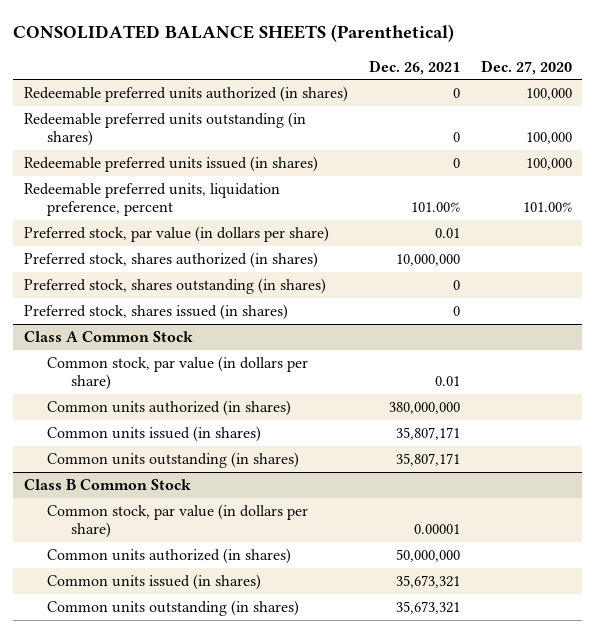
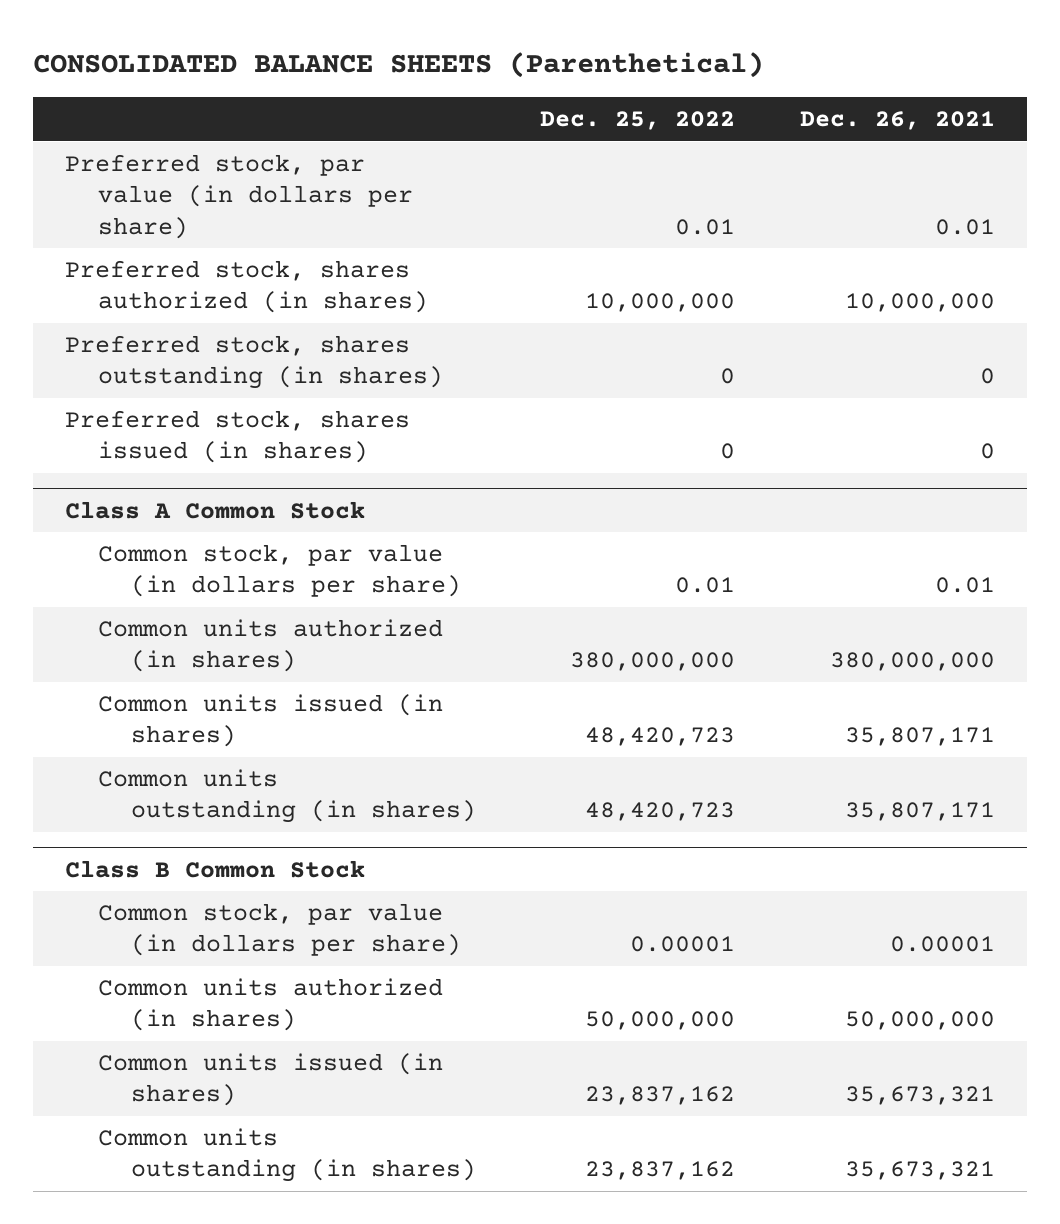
- | Dec. 26, 2021 | Dec. 27, 2020
+ | Dec. 25, 2022 | Dec. 26, 2021
- Redeemable preferred units authorized (in shares) | 0 | 100,000
- Redeemable preferred units outstanding (in shares) | 0 | 100,000
- Redeemable preferred units issued (in shares) | 0 | 100,000
- Redeemable preferred units, liquidation preference, percent | 101.00% | 101.00%

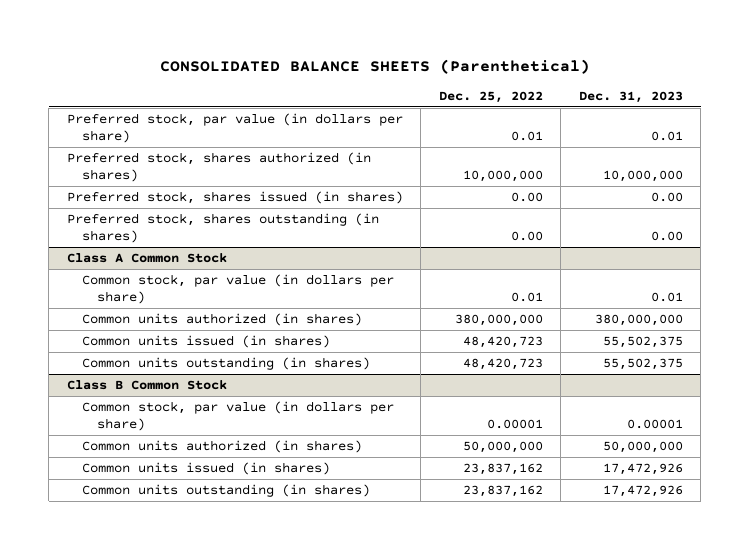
- | Dec. 25, 2022 | Dec. 26, 2021
+ | Dec. 25, 2022 | Dec. 31, 2023
- Preferred stock, shares outstanding (in shares) | 0 | 0
- Preferred stock, shares issued (in shares) | 0 | 0
+ Preferred stock, shares issued (in shares) | 0.00 | 0.00
+ Preferred stock, shares outstanding (in shares) | 0.00 | 0.00

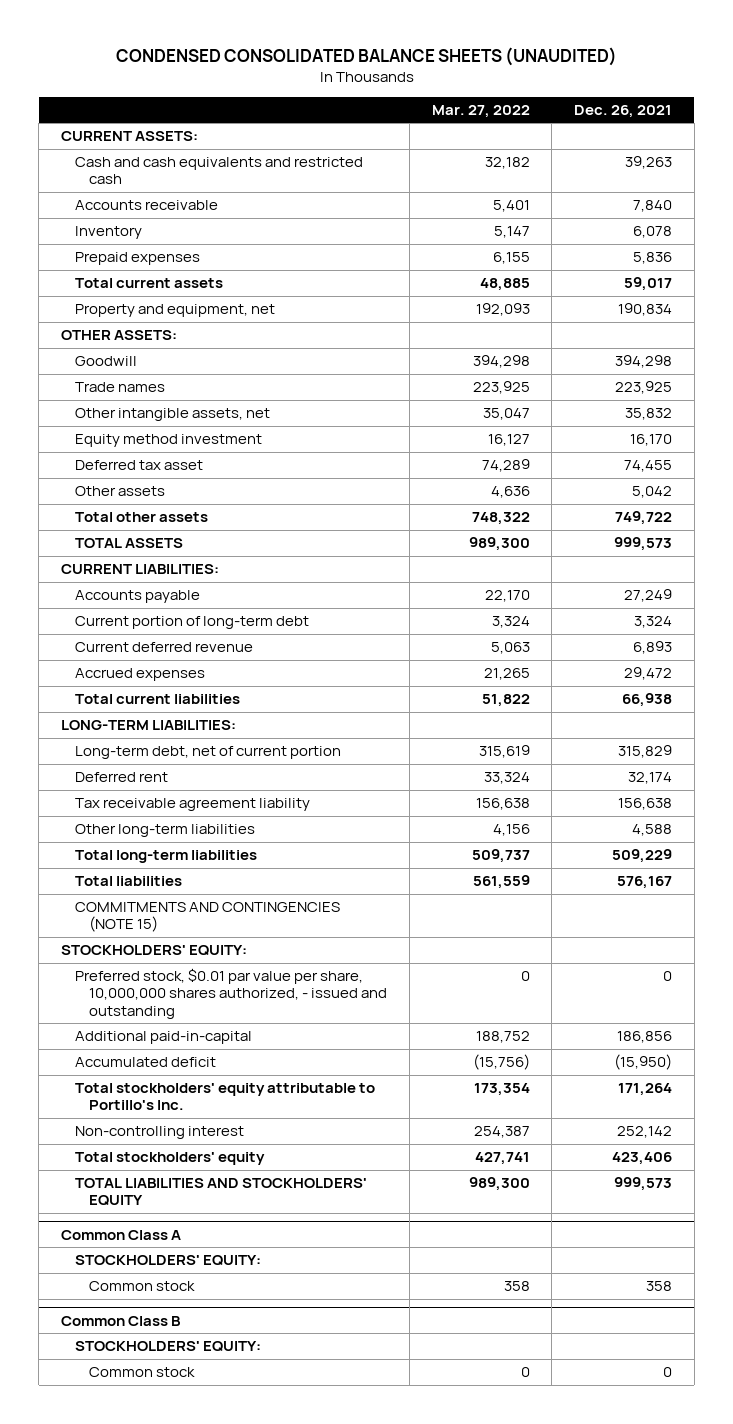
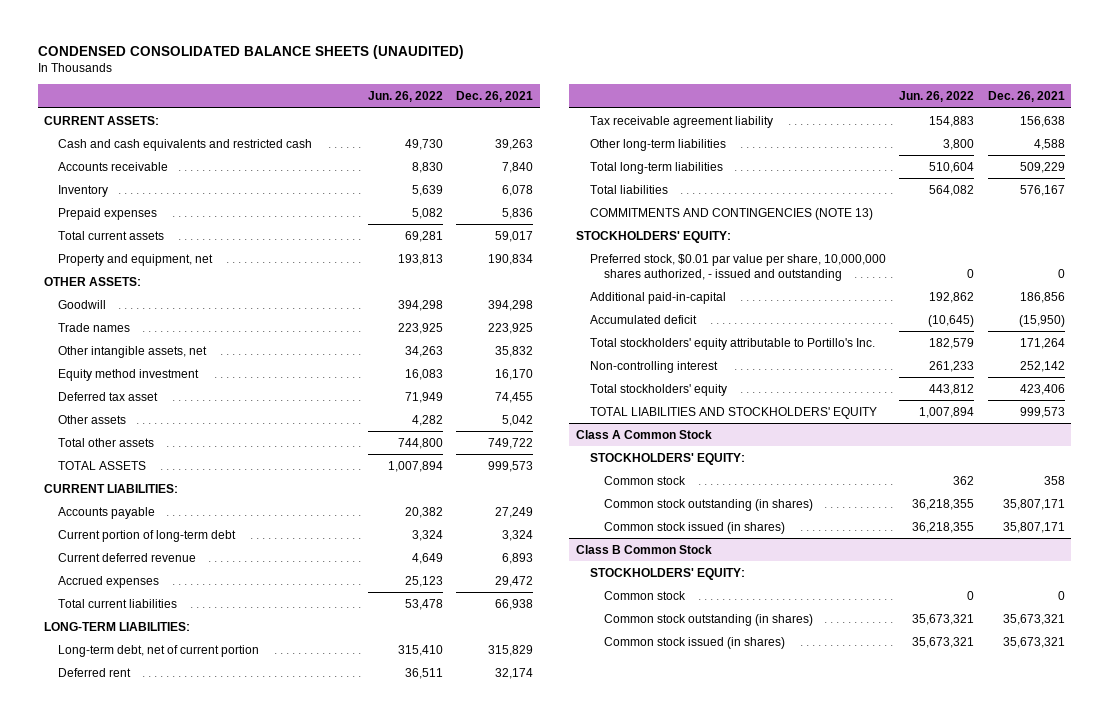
- | Mar. 27, 2022 | Dec. 26, 2021
+ | Jun. 26, 2022 | Dec. 26, 2021
- COMMITMENTS AND CONTINGENCIES (NOTE 15)
+ COMMITMENTS AND CONTINGENCIES (NOTE 13)
- Common Class A
+ Class A Common Stock
- Common Class B
+ Common stock outstanding (in shares) | 36,218,355 | 35,807,171
+ Common stock issued (in shares) | 36,218,355 | 35,807,171
+ Class B Common Stock
+ Common stock outstanding (in shares) | 35,673,321 | 35,673,321
+ Common stock issued (in shares) | 35,673,321 | 35,673,321

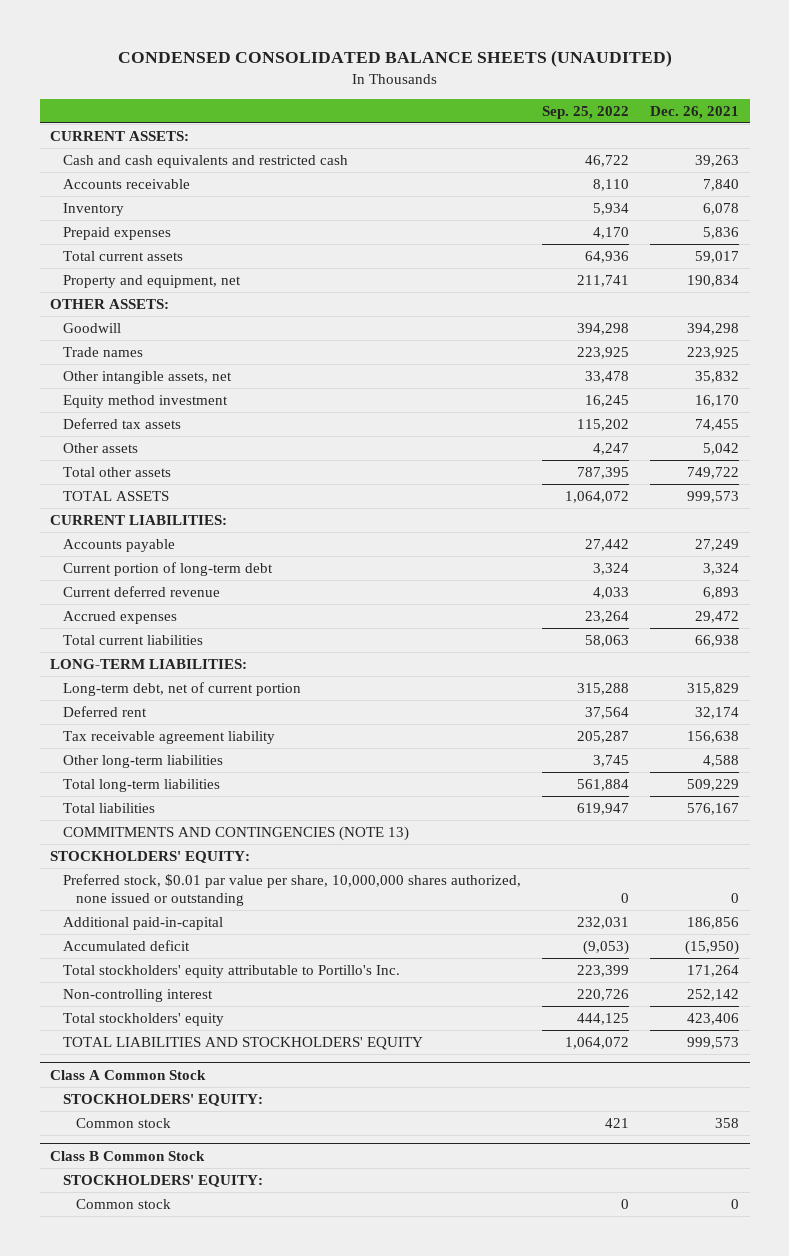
- | Jun. 26, 2022 | Dec. 26, 2021
+ | Sep. 25, 2022 | Dec. 26, 2021
- Deferred tax asset | 71,949 | 74,455
+ Deferred tax assets | 115,202 | 74,455
- Preferred stock, $0.01 par value per share, 10,000,000 shares authorized, - issued and outstanding | 0 | 0
+ Preferred stock, $0.01 par value per share, 10,000,000 shares authorized, none issued or outstanding | 0 | 0
@ Class A Common Stock
- Common stock outstanding (in shares) | 36,218,355 | 35,807,171
- Common stock issued (in shares) | 36,218,355 | 35,807,171
@ Class B Common Stock
- Common stock outstanding (in shares) | 35,673,321 | 35,673,321
- Common stock issued (in shares) | 35,673,321 | 35,673,321

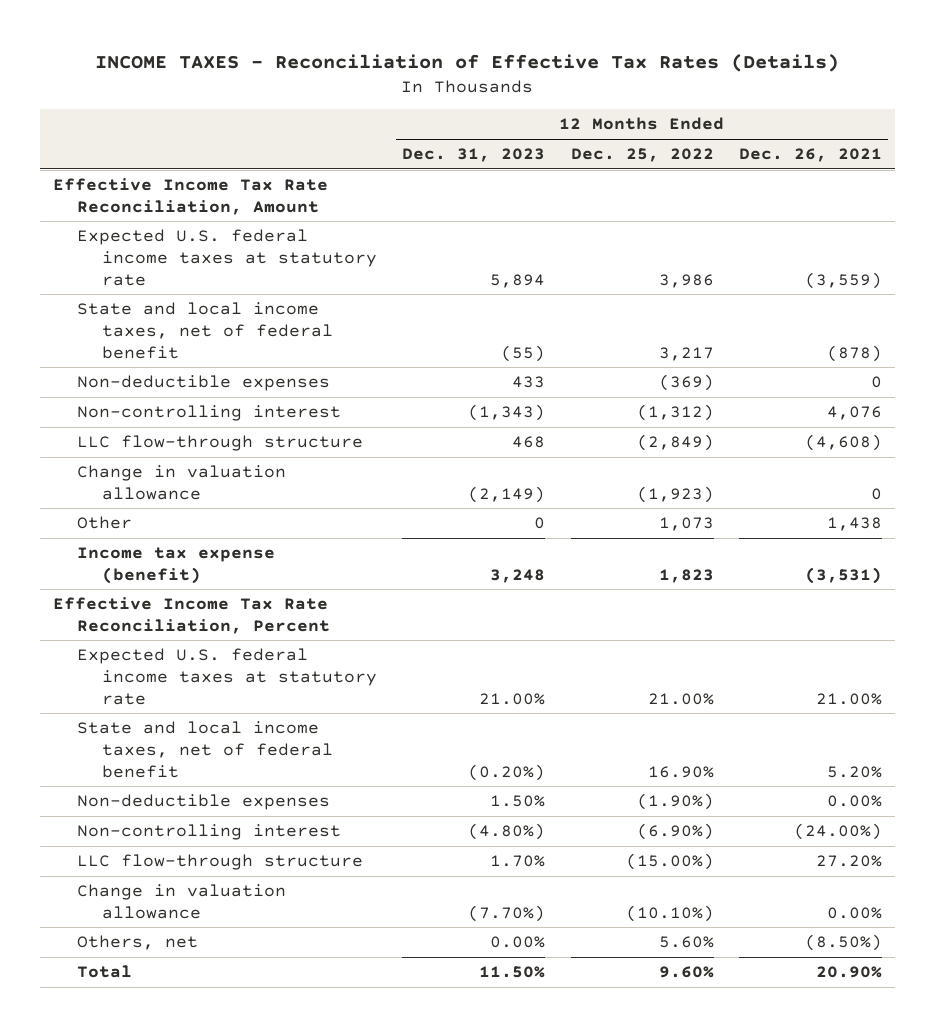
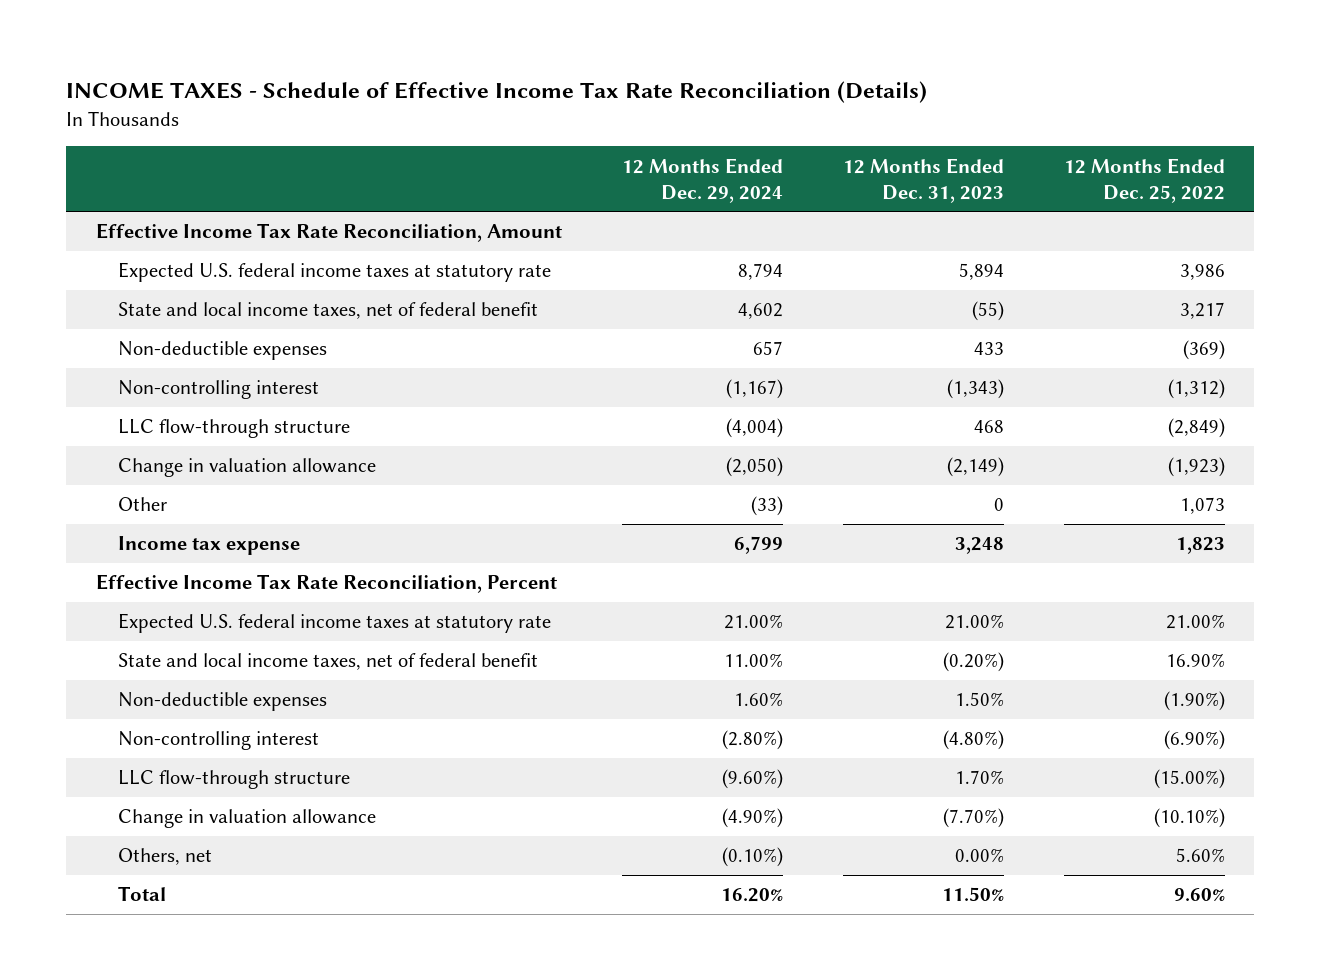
- INCOME TAXES - Reconciliation of Effective Tax Rates (Details)
+ INCOME TAXES - Schedule of Effective Income Tax Rate Reconciliation (Details)
- | 12 Months Ended Dec. 31, 2023 | 12 Months Ended Dec. 25, 2022 | 12 Months Ended Dec. 26, 2021
+ | 12 Months Ended Dec. 29, 2024 | 12 Months Ended Dec. 31, 2023 | 12 Months Ended Dec. 25, 2022
- Income tax expense (benefit) | 3,248 | 1,823 | (3,531)
+ Income tax expense | 6,799 | 3,248 | 1,823

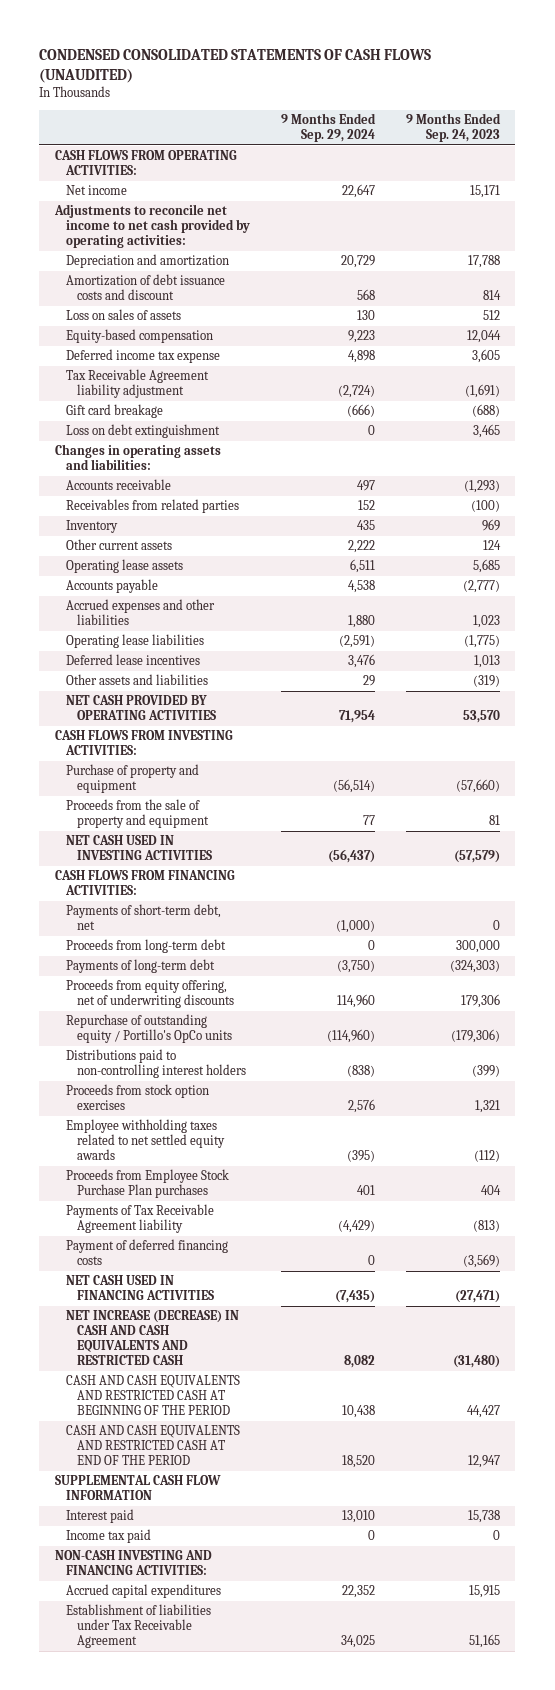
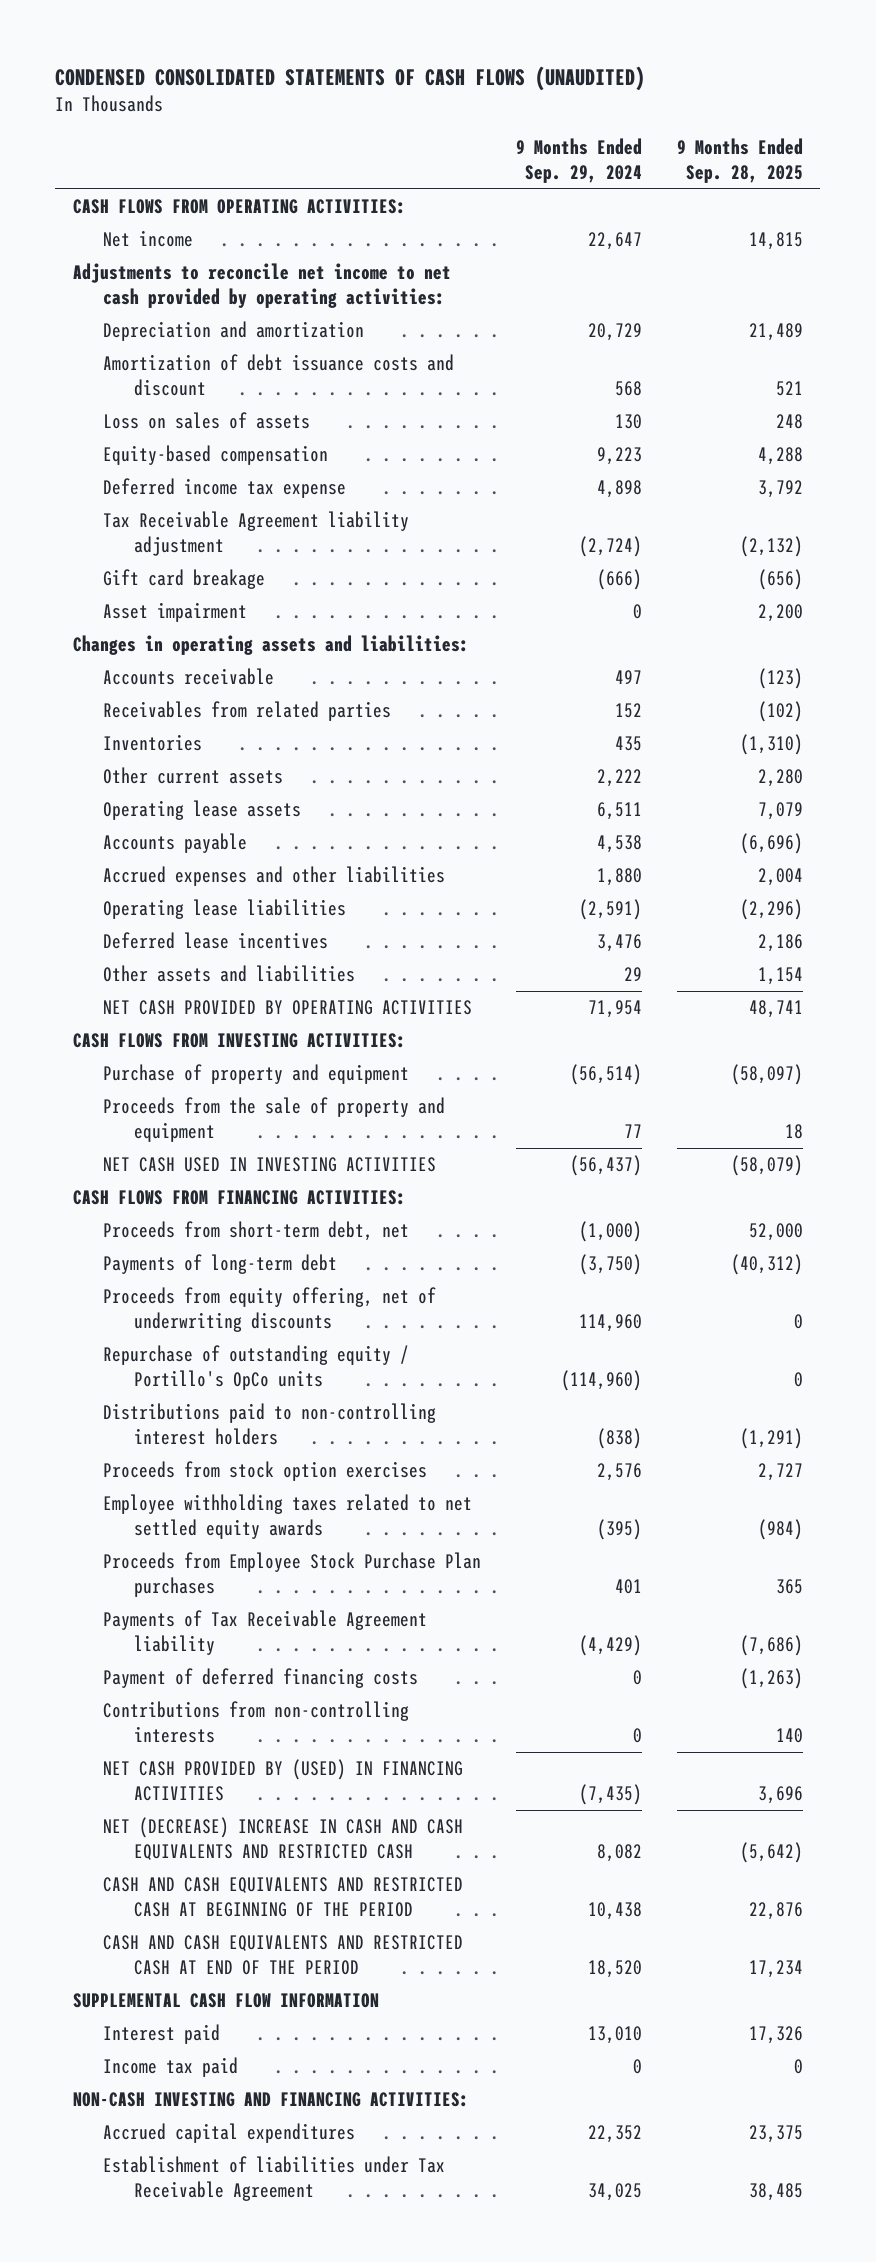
- | 9 Months Ended Sep. 29, 2024 | 9 Months Ended Sep. 24, 2023
+ | 9 Months Ended Sep. 29, 2024 | 9 Months Ended Sep. 28, 2025
- Loss on debt extinguishment | 0 | 3,465
+ Asset impairment | 0 | 2,200
- Inventory | 435 | 969
+ Inventories | 435 | (1,310)
- Payments of short-term debt, net | (1,000) | 0
- Proceeds from long-term debt | 0 | 300,000
+ Proceeds from short-term debt, net | (1,000) | 52,000
- NET CASH USED IN FINANCING ACTIVITIES | (7,435) | (27,471)
- NET INCREASE (DECREASE) IN CASH AND CASH EQUIVALENTS AND RESTRICTED CASH | 8,082 | (31,480)
+ Contributions from non-controlling interests | 0 | 140
+ NET CASH PROVIDED BY (USED) IN FINANCING ACTIVITIES | (7,435) | 3,696
+ NET (DECREASE) INCREASE IN CASH AND CASH EQUIVALENTS AND RESTRICTED CASH | 8,082 | (5,642)

